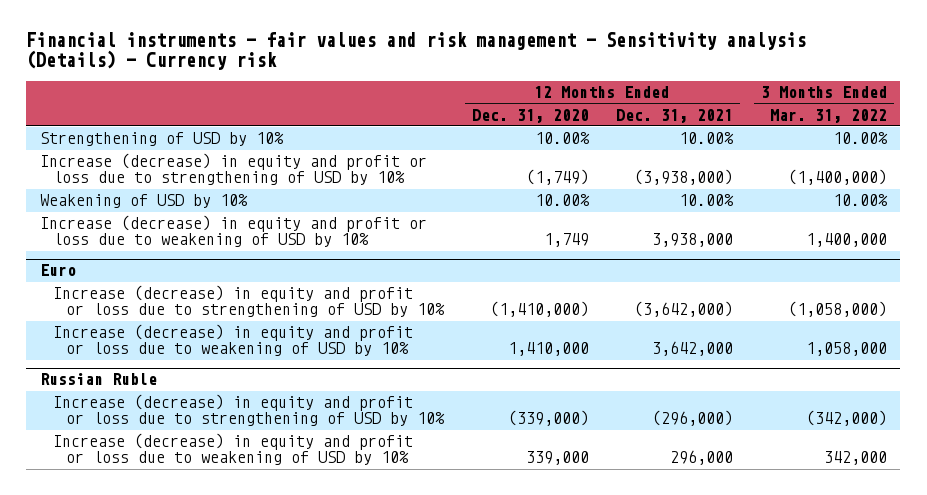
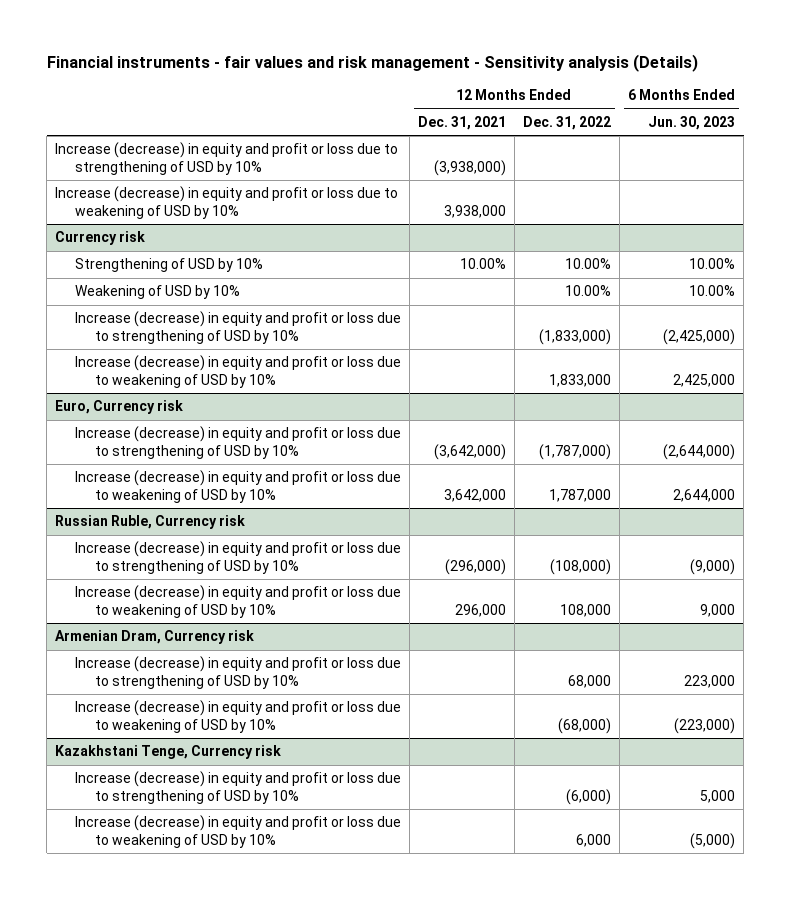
- Financial instruments - fair values and risk management - Sensitivity analysis (Details) - Currency risk
+ Financial instruments - fair values and risk management - Sensitivity analysis (Details)
- | 12 Months Ended Dec. 31, 2020 | 12 Months Ended Dec. 31, 2021 | 3 Months Ended Mar. 31, 2022
+ | 12 Months Ended Dec. 31, 2021 | 12 Months Ended Dec. 31, 2022 | 6 Months Ended Jun. 30, 2023
- Strengthening of USD by 10% | 10.00% | 10.00% | 10.00%
- Weakening of USD by 10% | 10.00% | 10.00% | 10.00%
- Euro
+ Currency risk
+ Strengthening of USD by 10% | 10.00% | 10.00% | 10.00%
+ Weakening of USD by 10% | | 10.00% | 10.00%
+ Increase (decrease) in equity and profit or loss due to strengthening of USD by 10% | | (1,833,000) | (2,425,000)
+ Increase (decrease) in equity and profit or loss due to weakening of USD by 10% | | 1,833,000 | 2,425,000
+ Euro, Currency risk
- Russian Ruble
+ Russian Ruble, Currency risk
+ Armenian Dram, Currency risk
+ Increase (decrease) in equity and profit or loss due to strengthening of USD by 10% | | 68,000 | 223,000
+ Increase (decrease) in equity and profit or loss due to weakening of USD by 10% | | (68,000) | (223,000)
+ Kazakhstani Tenge, Currency risk
+ Increase (decrease) in equity and profit or loss due to strengthening of USD by 10% | | (6,000) | 5,000
+ Increase (decrease) in equity and profit or loss due to weakening of USD by 10% | | 6,000 | (5,000)

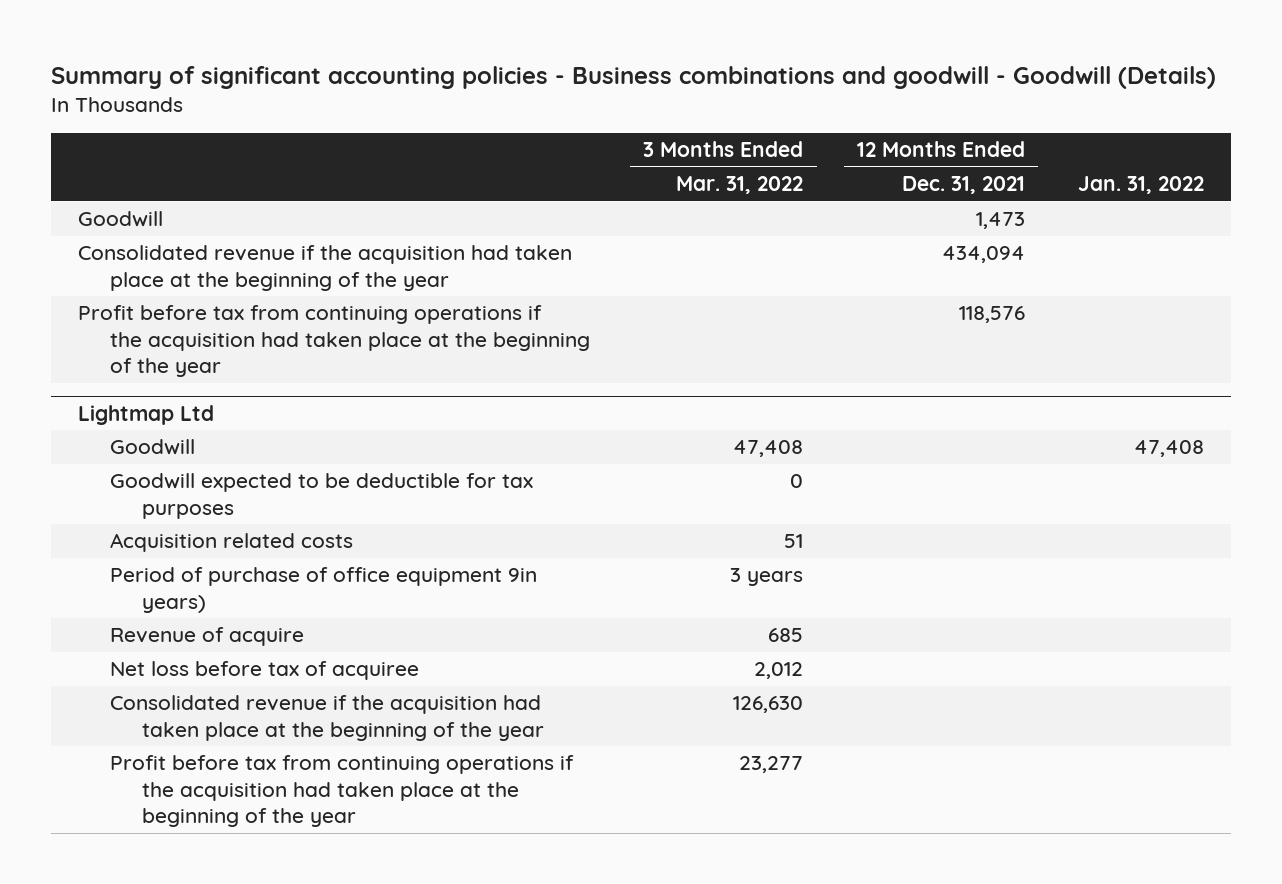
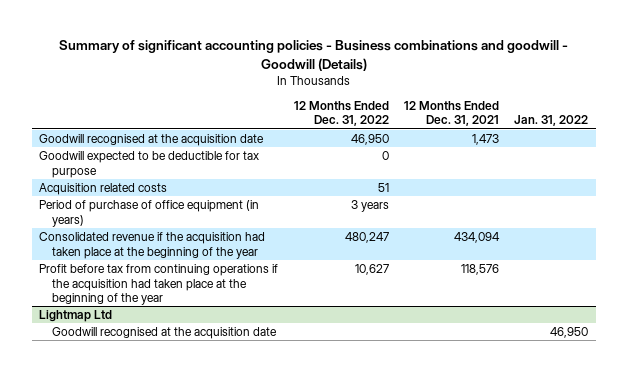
- | 3 Months Ended Mar. 31, 2022 | 12 Months Ended Dec. 31, 2021 | Jan. 31, 2022
+ | 12 Months Ended Dec. 31, 2022 | 12 Months Ended Dec. 31, 2021 | Jan. 31, 2022
- Goodwill | | 1,473 |
+ Goodwill recognised at the acquisition date | 46,950 | 1,473 |
+ Goodwill expected to be deductible for tax purpose | 0 | |
+ Acquisition related costs | 51 | |
+ Period of purchase of office equipment (in years) | 3 years | |
@ Lightmap Ltd
- Goodwill | 47,408 | | 47,408
- Goodwill expected to be deductible for tax purposes | 0 | |
- Acquisition related costs | 51 | |
- Period of purchase of office equipment 9in years) | 3 years | |
- Revenue of acquire | 685 | |
- Net loss before tax of acquiree | 2,012 | |
- Consolidated revenue if the acquisition had taken place at the beginning of the year | 126,630 | |
- Profit before tax from continuing operations if the acquisition had taken place at the beginning of the year | 23,277 | |
+ Goodwill recognised at the acquisition date | | | 46,950

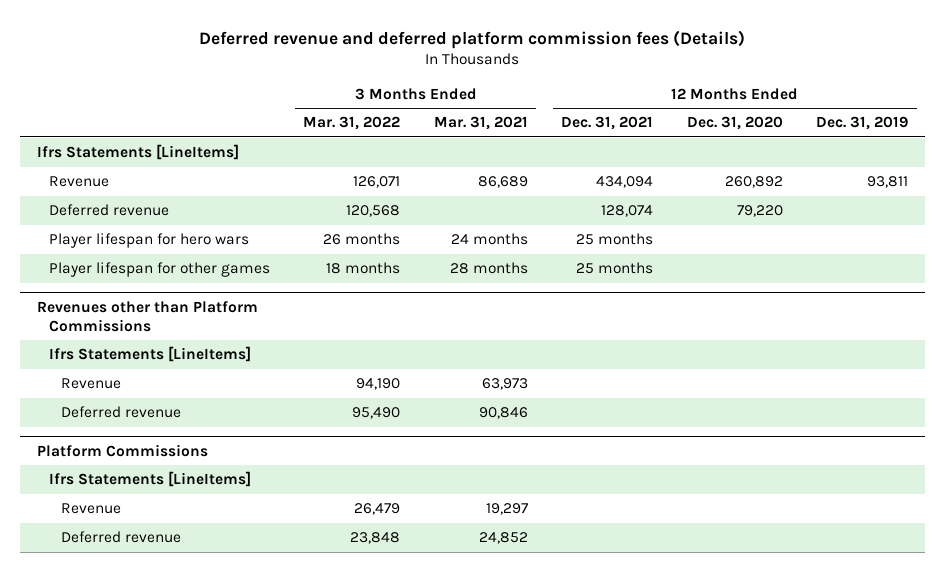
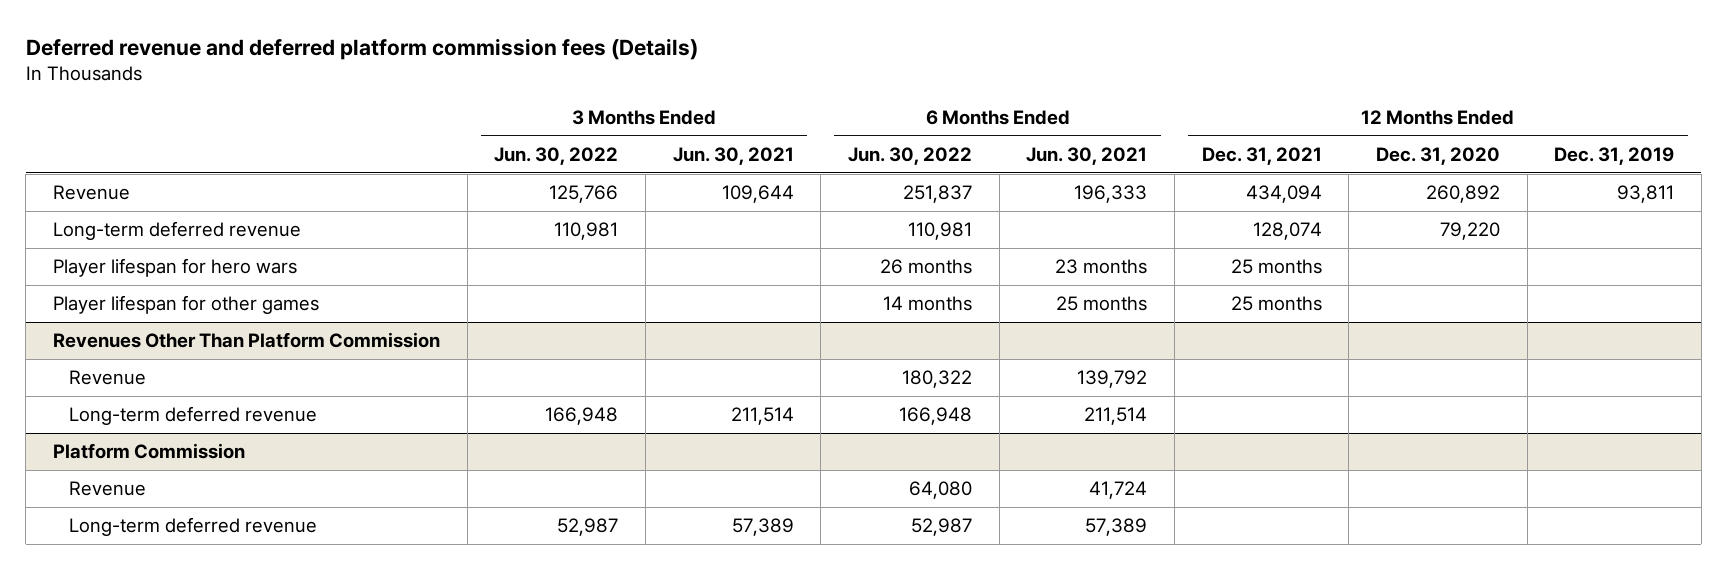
- | 3 Months Ended Mar. 31, 2022 | 3 Months Ended Mar. 31, 2021 | 12 Months Ended Dec. 31, 2021 | 12 Months Ended Dec. 31, 2020 | 12 Months Ended Dec. 31, 2019
+ | 3 Months Ended Jun. 30, 2022 | 3 Months Ended Jun. 30, 2021 | 6 Months Ended Jun. 30, 2022 | 6 Months Ended Jun. 30, 2021 | 12 Months Ended Dec. 31, 2021 | 12 Months Ended Dec. 31, 2020 | 12 Months Ended Dec. 31, 2019
- Ifrs Statements [LineItems]
- Deferred revenue | 120,568 | | 128,074 | 79,220 |
+ Long-term deferred revenue | 110,981 | | 110,981 | | 128,074 | 79,220 |
- Revenues other than Platform Commissions
- Ifrs Statements [LineItems]
+ Revenues Other Than Platform Commission
- Deferred revenue | 95,490 | 90,846 | | |
- Platform Commissions
- Ifrs Statements [LineItems]
+ Long-term deferred revenue | 166,948 | 211,514 | 166,948 | 211,514 | | |
+ Platform Commission
- Deferred revenue | 23,848 | 24,852 | | |
+ Long-term deferred revenue | 52,987 | 57,389 | 52,987 | 57,389 | | |

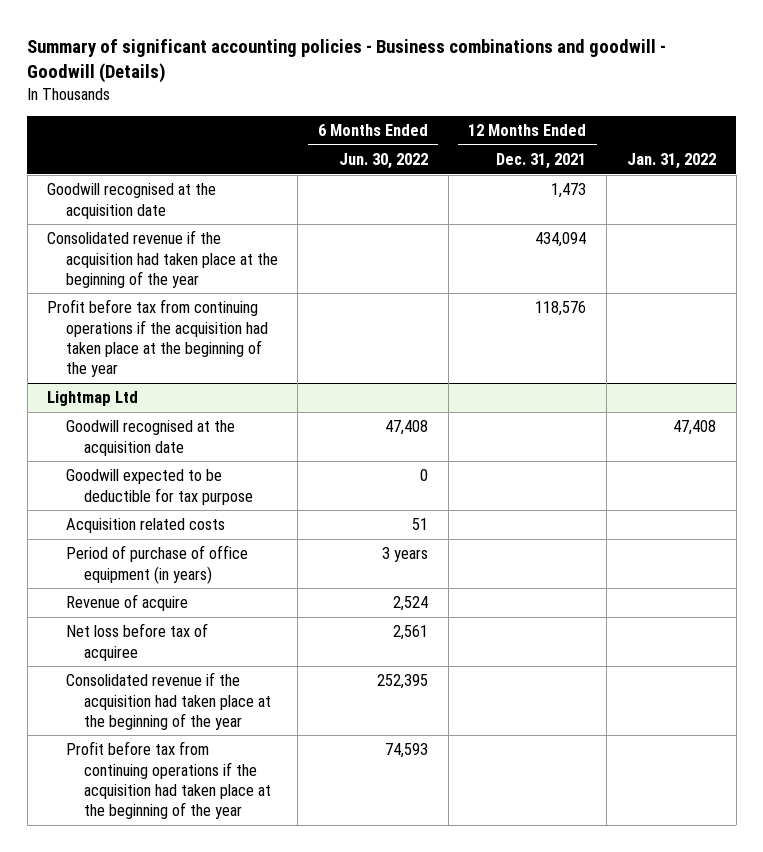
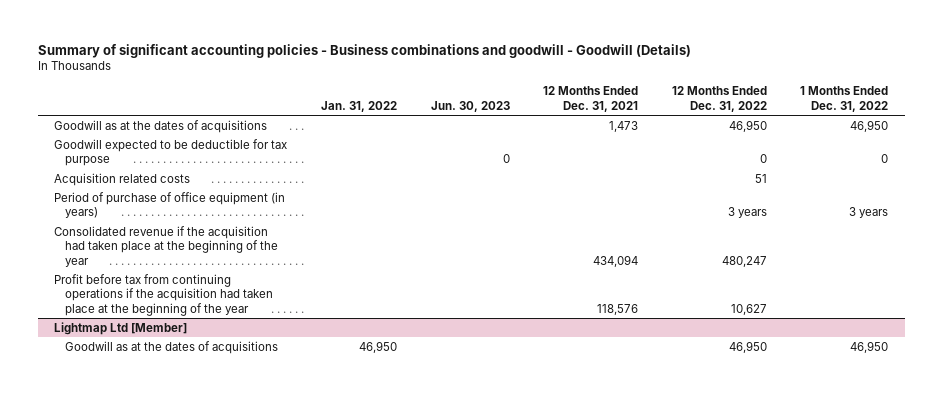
- | 6 Months Ended Jun. 30, 2022 | 12 Months Ended Dec. 31, 2021 | Jan. 31, 2022
+ | Jan. 31, 2022 | Jun. 30, 2023 | 12 Months Ended Dec. 31, 2021 | 12 Months Ended Dec. 31, 2022 | 1 Months Ended Dec. 31, 2022
- Goodwill recognised at the acquisition date | | 1,473 |
+ Goodwill as at the dates of acquisitions | | | 1,473 | 46,950 | 46,950
+ Goodwill expected to be deductible for tax purpose | | 0 | | 0 | 0
+ Acquisition related costs | | | | 51 |
+ Period of purchase of office equipment (in years) | | | | 3 years | 3 years
- Lightmap Ltd
- Goodwill recognised at the acquisition date | 47,408 | | 47,408
- Goodwill expected to be deductible for tax purpose | 0 | |
- Acquisition related costs | 51 | |
- Period of purchase of office equipment (in years) | 3 years | |
- Revenue of acquire | 2,524 | |
- Net loss before tax of acquiree | 2,561 | |
- Consolidated revenue if the acquisition had taken place at the beginning of the year | 252,395 | |
- Profit before tax from continuing operations if the acquisition had taken place at the beginning of the year | 74,593 | |
+ Lightmap Ltd [Member]
+ Goodwill as at the dates of acquisitions | 46,950 | | | 46,950 | 46,950

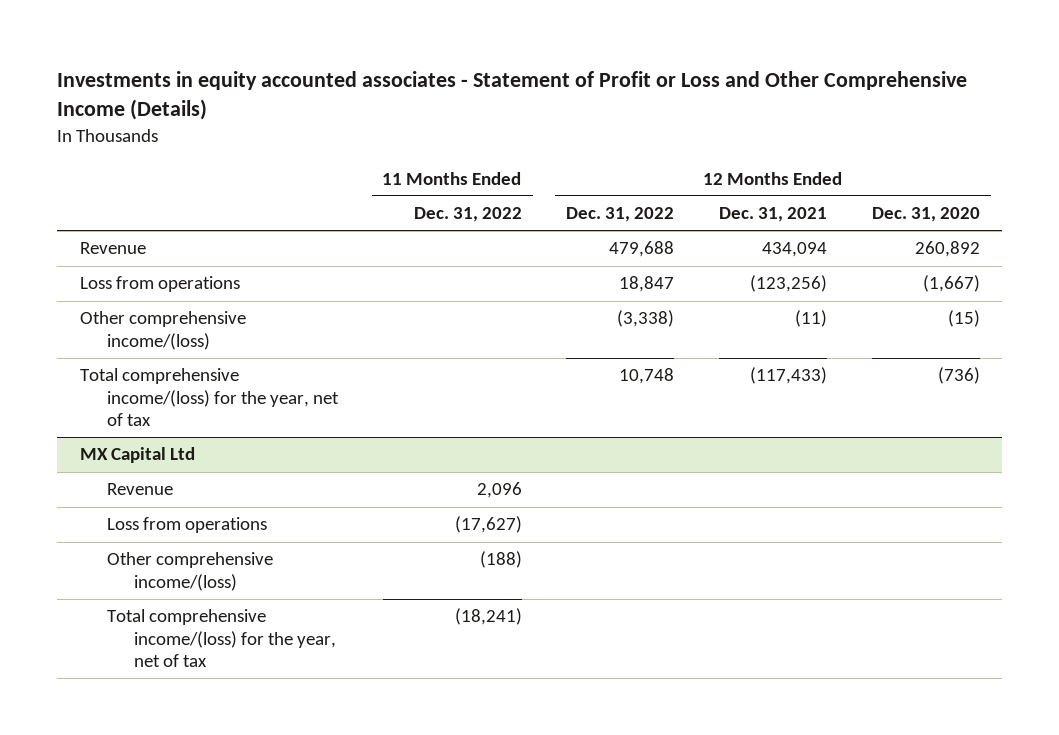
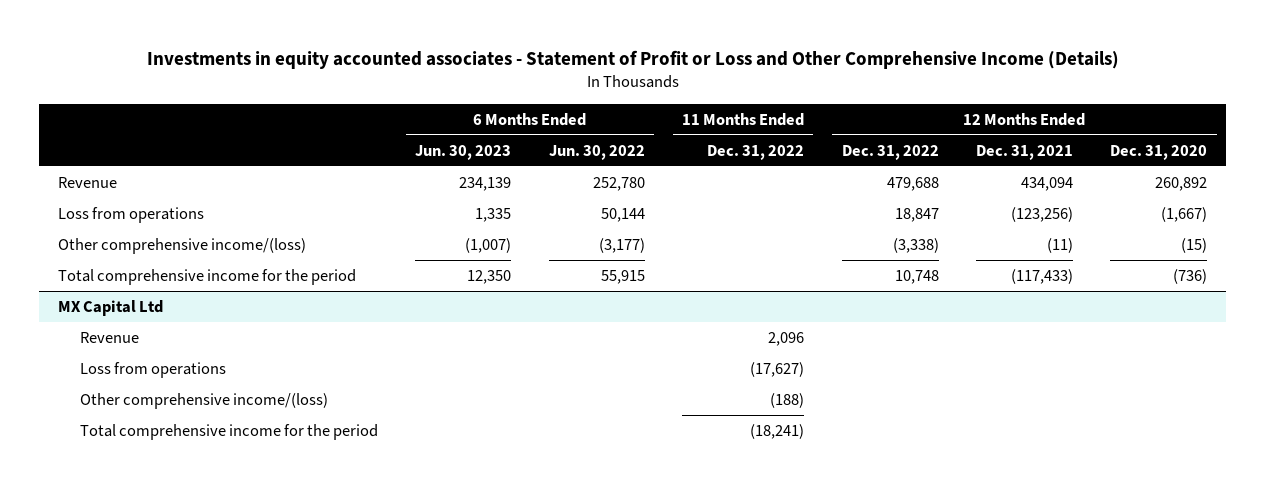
- | 11 Months Ended Dec. 31, 2022 | 12 Months Ended Dec. 31, 2022 | 12 Months Ended Dec. 31, 2021 | 12 Months Ended Dec. 31, 2020
+ | 6 Months Ended Jun. 30, 2023 | 6 Months Ended Jun. 30, 2022 | 11 Months Ended Dec. 31, 2022 | 12 Months Ended Dec. 31, 2022 | 12 Months Ended Dec. 31, 2021 | 12 Months Ended Dec. 31, 2020
- Total comprehensive income/(loss) for the year, net of tax | | 10,748 | (117,433) | (736)
+ Total comprehensive income for the period | 12,350 | 55,915 | | 10,748 | (117,433) | (736)
@ MX Capital Ltd
- Total comprehensive income/(loss) for the year, net of tax | (18,241) | | |
+ Total comprehensive income for the period | | | (18,241) | | |

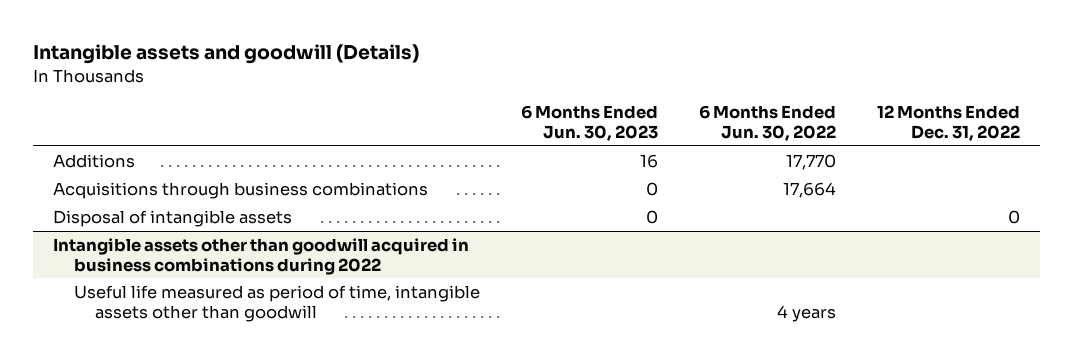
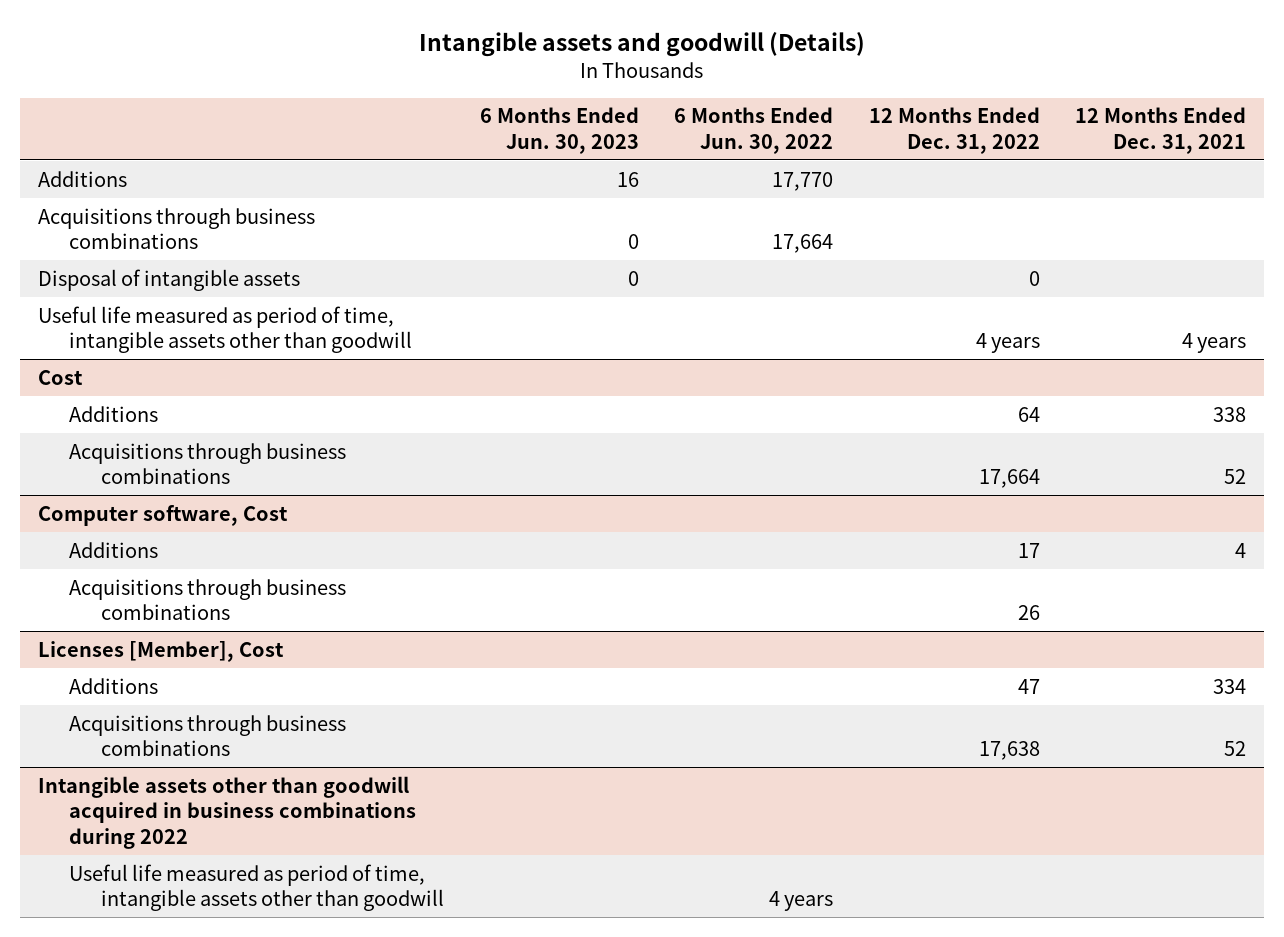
- | 6 Months Ended Jun. 30, 2023 | 6 Months Ended Jun. 30, 2022 | 12 Months Ended Dec. 31, 2022
+ | 6 Months Ended Jun. 30, 2023 | 6 Months Ended Jun. 30, 2022 | 12 Months Ended Dec. 31, 2022 | 12 Months Ended Dec. 31, 2021
+ Useful life measured as period of time, intangible assets other than goodwill | | | 4 years | 4 years
+ Cost
+ Additions | | | 64 | 338
+ Acquisitions through business combinations | | | 17,664 | 52
+ Computer software, Cost
+ Additions | | | 17 | 4
+ Acquisitions through business combinations | | | 26 |
+ Licenses [Member], Cost
+ Additions | | | 47 | 334
+ Acquisitions through business combinations | | | 17,638 | 52

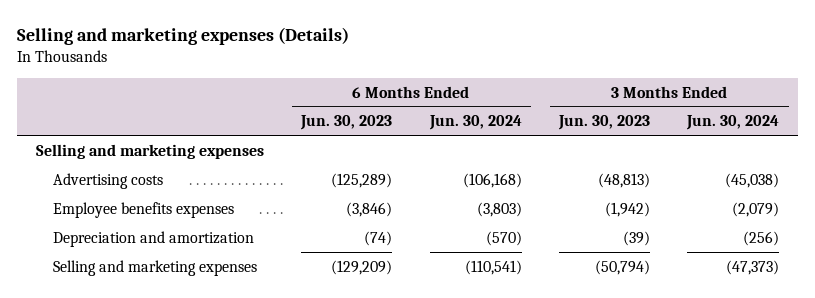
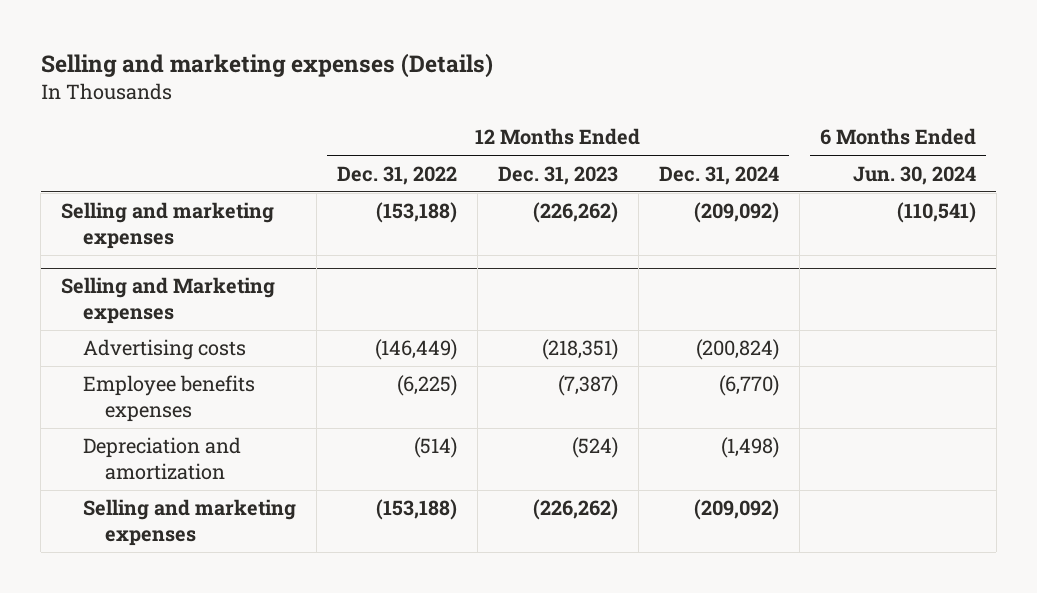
- | 6 Months Ended Jun. 30, 2023 | 6 Months Ended Jun. 30, 2024 | 3 Months Ended Jun. 30, 2023 | 3 Months Ended Jun. 30, 2024
+ | 12 Months Ended Dec. 31, 2022 | 12 Months Ended Dec. 31, 2023 | 12 Months Ended Dec. 31, 2024 | 6 Months Ended Jun. 30, 2024
- Selling and marketing expenses
- Advertising costs | (125,289) | (106,168) | (48,813) | (45,038)
- Employee benefits expenses | (3,846) | (3,803) | (1,942) | (2,079)
- Depreciation and amortization | (74) | (570) | (39) | (256)
+ Selling and Marketing expenses
+ Advertising costs | (146,449) | (218,351) | (200,824) |
+ Employee benefits expenses | (6,225) | (7,387) | (6,770) |
+ Depreciation and amortization | (514) | (524) | (1,498) |
+ Selling and marketing expenses | (153,188) | (226,262) | (209,092) |

